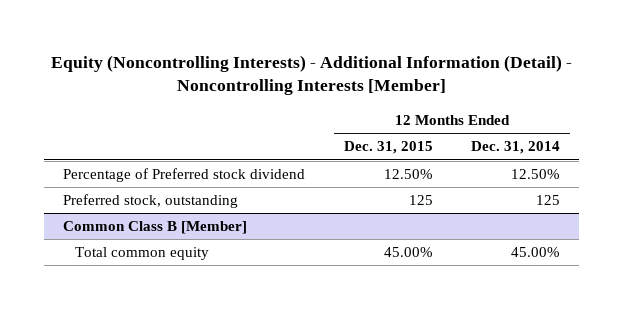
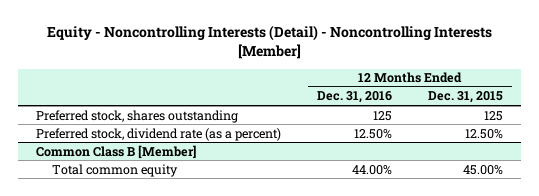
- Equity (Noncontrolling Interests) - Additional Information (Detail) - Noncontrolling Interests [Member]
+ Equity - Noncontrolling Interests (Detail) - Noncontrolling Interests [Member]
- | 12 Months Ended Dec. 31, 2015 | 12 Months Ended Dec. 31, 2014
+ | 12 Months Ended Dec. 31, 2016 | 12 Months Ended Dec. 31, 2015
- Percentage of Preferred stock dividend | 12.50% | 12.50%
- Preferred stock, outstanding | 125 | 125
+ Preferred stock, shares outstanding | 125 | 125
+ Preferred stock, dividend rate (as a percent) | 12.50% | 12.50%

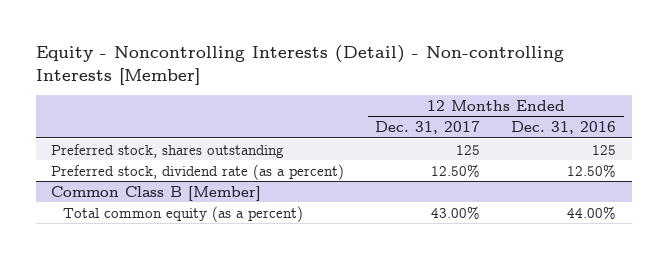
- Equity - Noncontrolling Interests (Detail) - Noncontrolling Interests [Member]
+ Equity - Noncontrolling Interests (Detail) - Non-controlling Interests [Member]
- | 12 Months Ended Dec. 31, 2016 | 12 Months Ended Dec. 31, 2015
+ | 12 Months Ended Dec. 31, 2017 | 12 Months Ended Dec. 31, 2016
@ Common Class B [Member]
- Total common equity | 44.00% | 45.00%
+ Total common equity (as a percent) | 43.00% | 44.00%

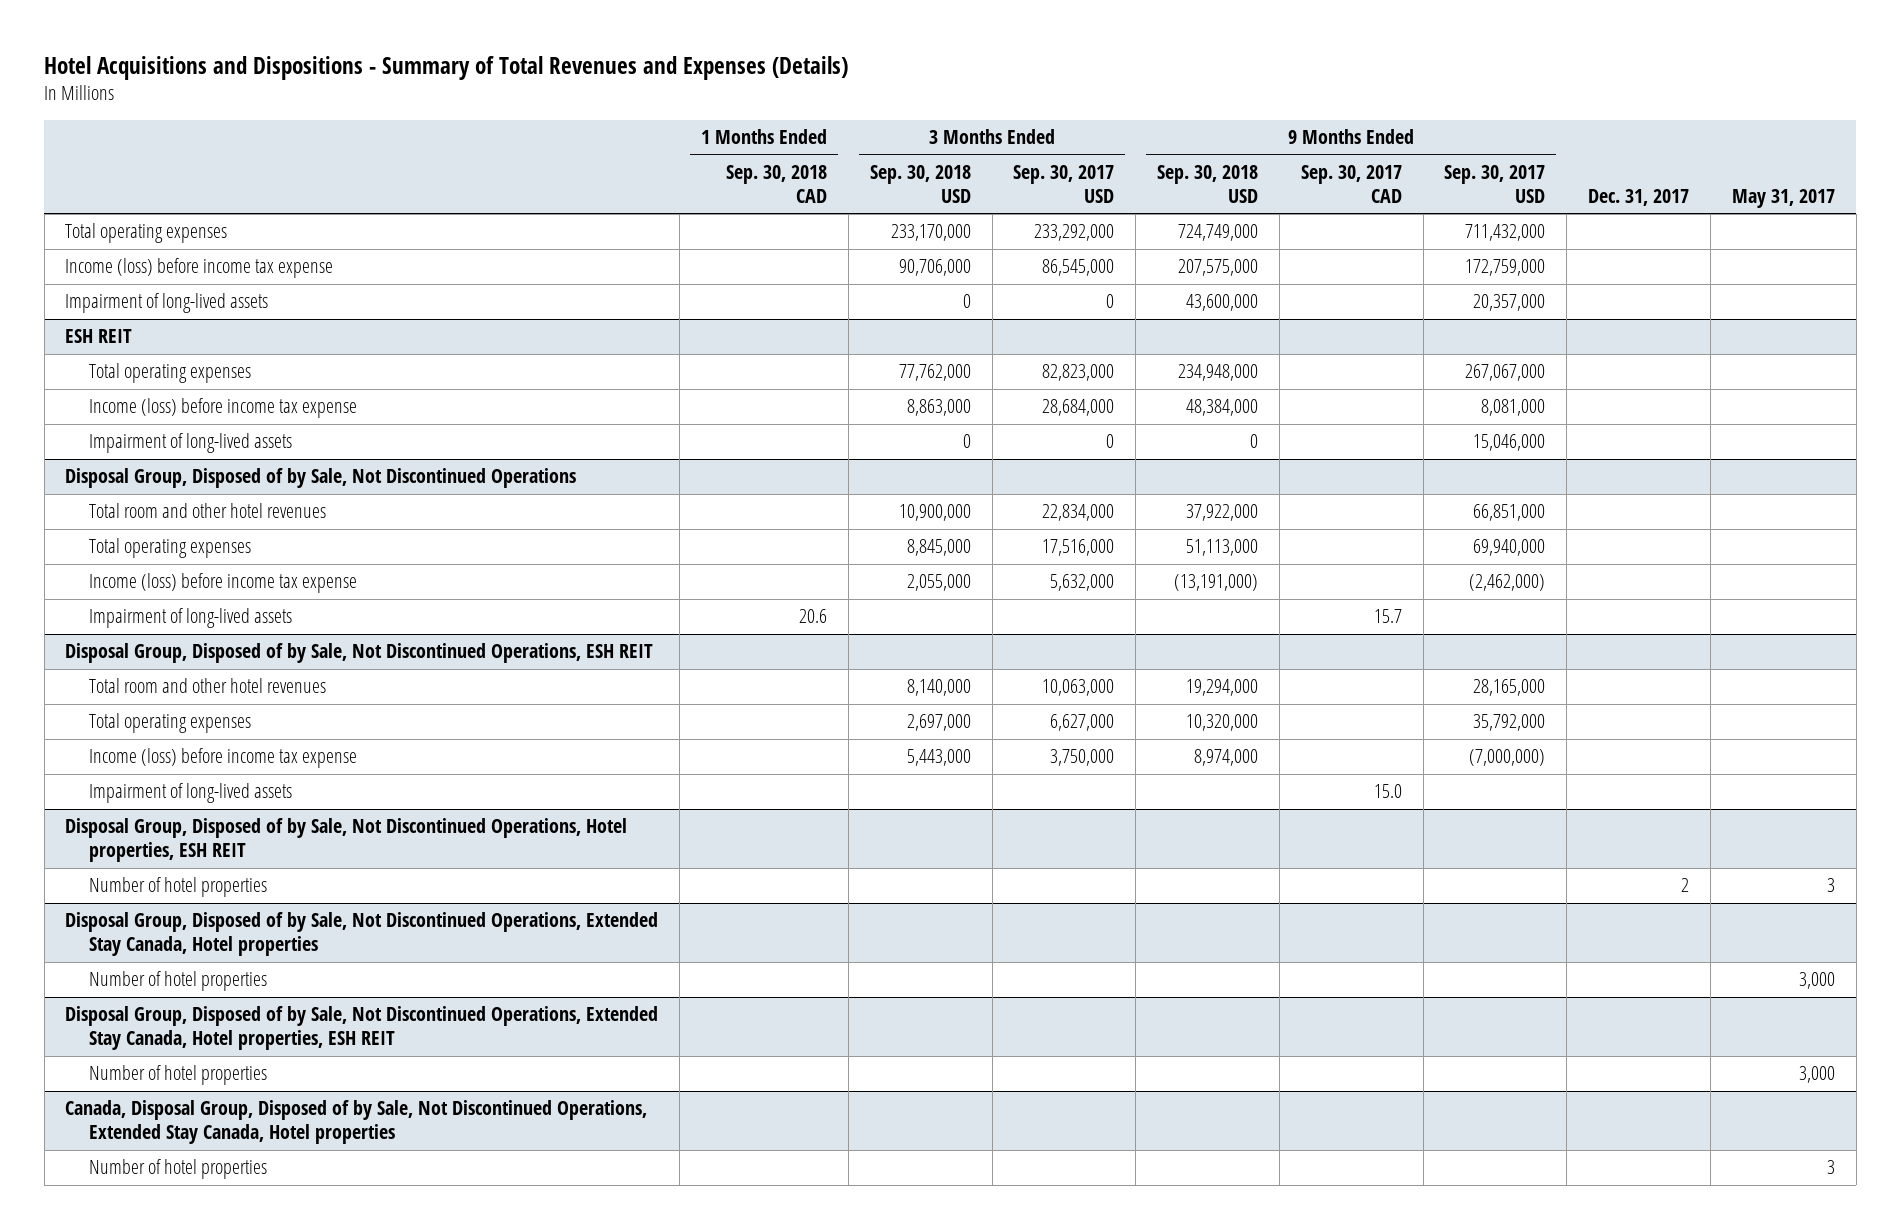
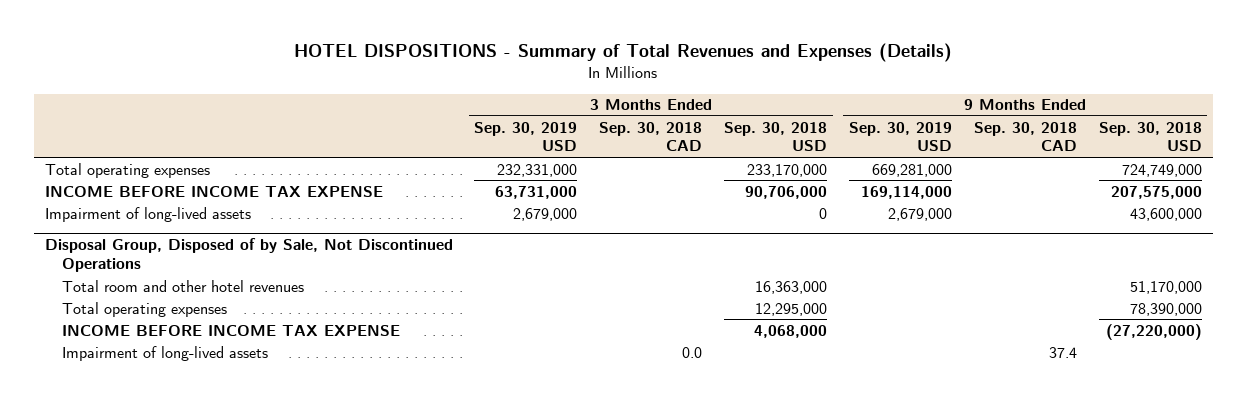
- Hotel Acquisitions and Dispositions - Summary of Total Revenues and Expenses (Details)
+ HOTEL DISPOSITIONS - Summary of Total Revenues and Expenses (Details)
- | 1 Months Ended Sep. 30, 2018 CAD | 3 Months Ended Sep. 30, 2018 USD | 3 Months Ended Sep. 30, 2017 USD | 9 Months Ended Sep. 30, 2018 USD | 9 Months Ended Sep. 30, 2017 CAD | 9 Months Ended Sep. 30, 2017 USD | Dec. 31, 2017 | May 31, 2017
+ | 3 Months Ended Sep. 30, 2019 USD | 3 Months Ended Sep. 30, 2018 CAD | 3 Months Ended Sep. 30, 2018 USD | 9 Months Ended Sep. 30, 2019 USD | 9 Months Ended Sep. 30, 2018 CAD | 9 Months Ended Sep. 30, 2018 USD
- Income (loss) before income tax expense | | 90,706,000 | 86,545,000 | 207,575,000 | | 172,759,000 | |
+ INCOME BEFORE INCOME TAX EXPENSE | 63,731,000 | | 90,706,000 | 169,114,000 | | 207,575,000
- ESH REIT
- Total operating expenses | | 77,762,000 | 82,823,000 | 234,948,000 | | 267,067,000 | |
- Income (loss) before income tax expense | | 8,863,000 | 28,684,000 | 48,384,000 | | 8,081,000 | |
- Impairment of long-lived assets | | 0 | 0 | 0 | | 15,046,000 | |
@ Disposal Group, Disposed of by Sale, Not Discontinued Operations
- Total room and other hotel revenues | | 10,900,000 | 22,834,000 | 37,922,000 | | 66,851,000 | |
- Total operating expenses | | 8,845,000 | 17,516,000 | 51,113,000 | | 69,940,000 | |
- Income (loss) before income tax expense | | 2,055,000 | 5,632,000 | (13,191,000) | | (2,462,000) | |
- Impairment of long-lived assets | 20.6 | | | | 15.7 | | |
- Disposal Group, Disposed of by Sale, Not Discontinued Operations, ESH REIT
- Total room and other hotel revenues | | 8,140,000 | 10,063,000 | 19,294,000 | | 28,165,000 | |
- Total operating expenses | | 2,697,000 | 6,627,000 | 10,320,000 | | 35,792,000 | |
- Income (loss) before income tax expense | | 5,443,000 | 3,750,000 | 8,974,000 | | (7,000,000) | |
@ Disposal Group, Disposed of by Sale, Not Discontinued Operations
+ Total room and other hotel revenues | | | 16,363,000 | | | 51,170,000
+ Total operating expenses | | | 12,295,000 | | | 78,390,000
+ INCOME BEFORE INCOME TAX EXPENSE | | | 4,068,000 | | | (27,220,000)
- Disposal Group, Disposed of by Sale, Not Discontinued Operations, Hotel properties, ESH REIT
- Number of hotel properties | | | | | | | 2 | 3
- Disposal Group, Disposed of by Sale, Not Discontinued Operations, Extended Stay Canada, Hotel properties
- Number of hotel properties | | | | | | | | 3,000
- Disposal Group, Disposed of by Sale, Not Discontinued Operations, Extended Stay Canada, Hotel properties, ESH REIT
- Number of hotel properties | | | | | | | | 3,000
- Canada, Disposal Group, Disposed of by Sale, Not Discontinued Operations, Extended Stay Canada, Hotel properties
- Number of hotel properties | | | | | | | | 3

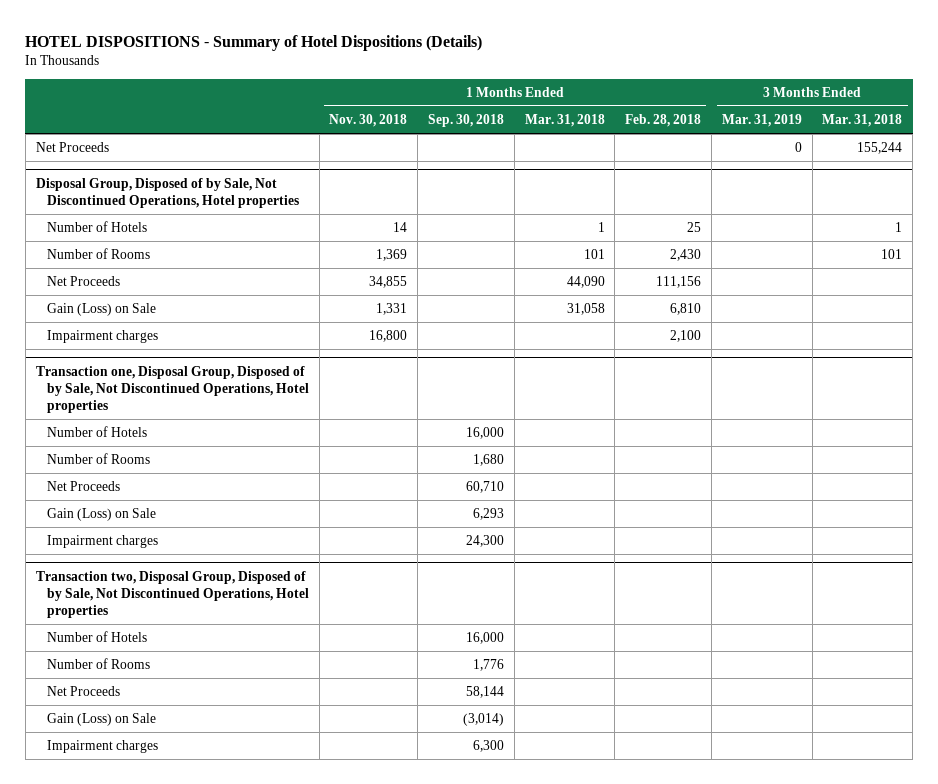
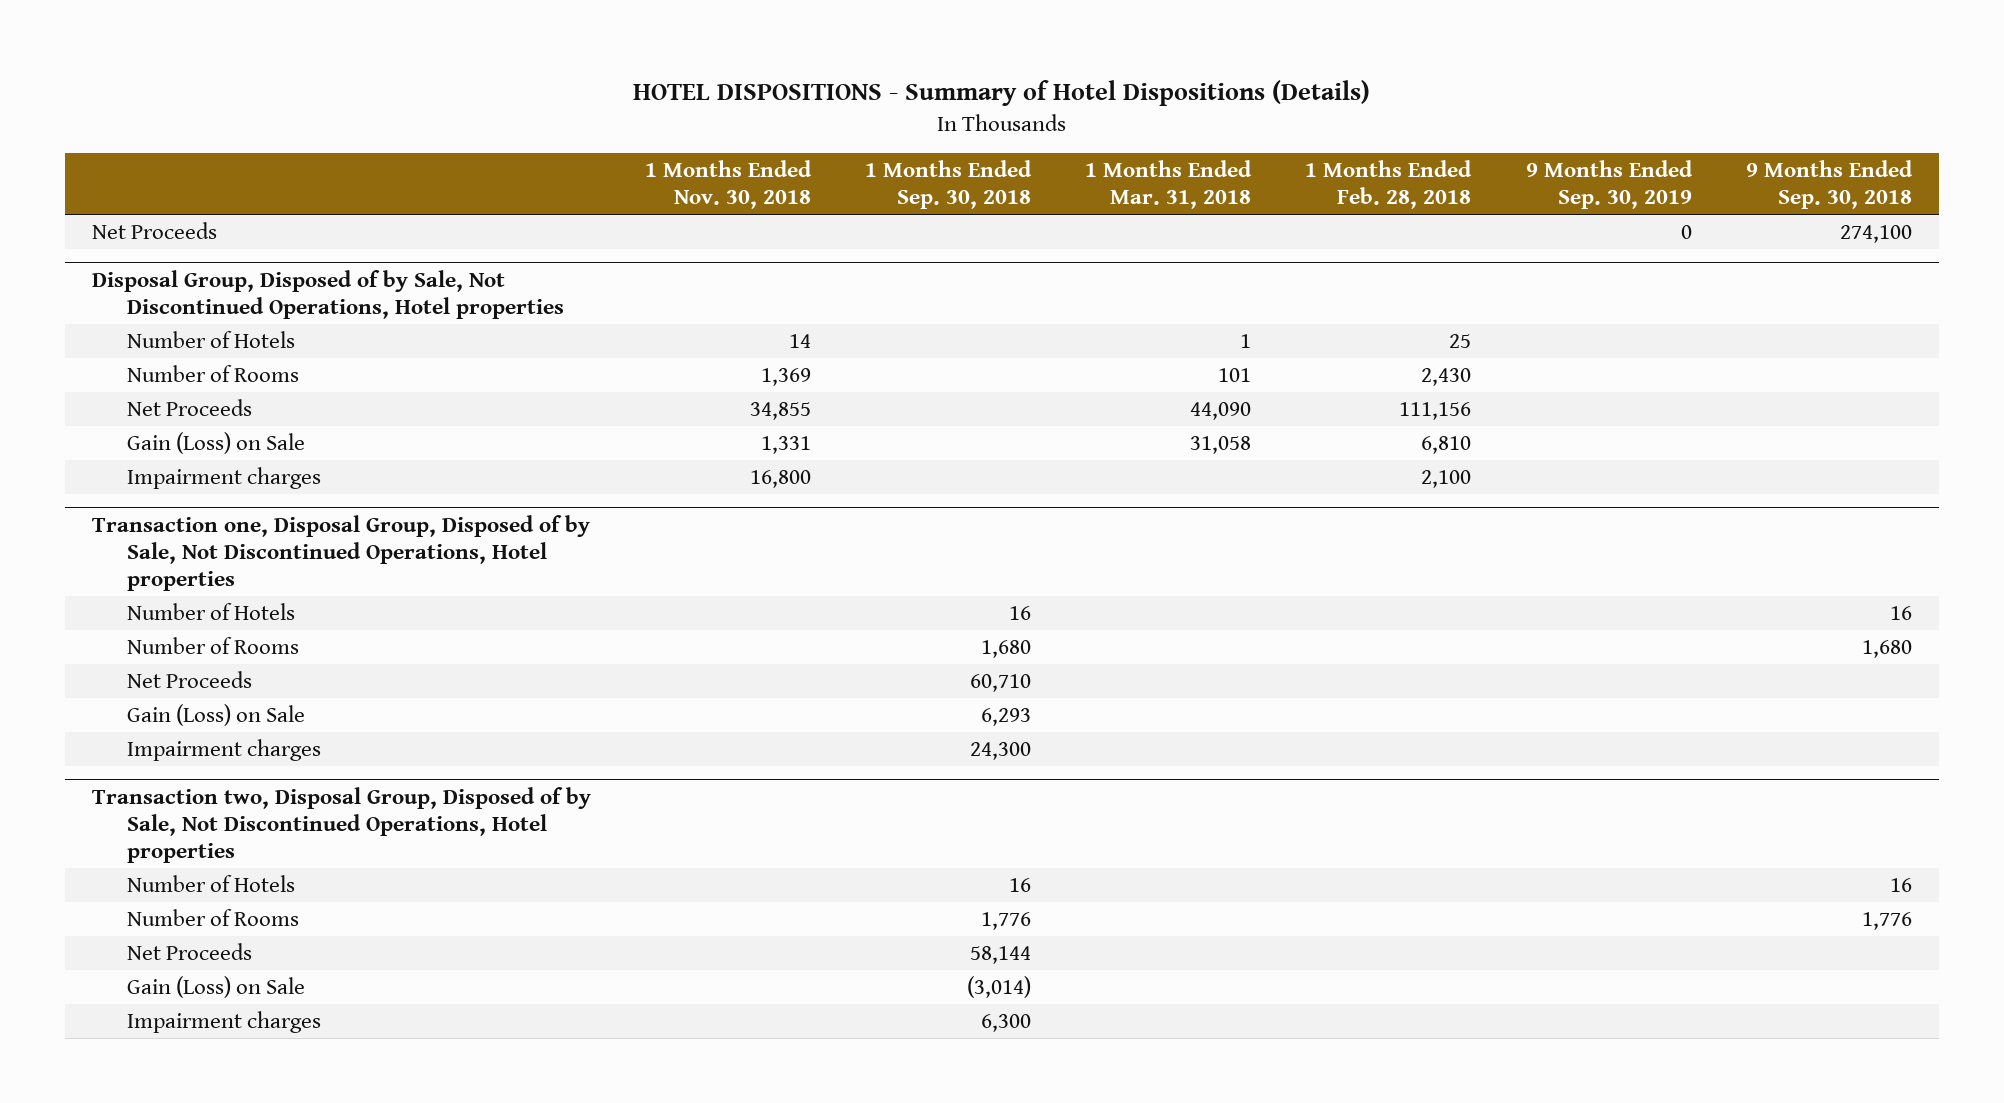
- | 1 Months Ended Nov. 30, 2018 | 1 Months Ended Sep. 30, 2018 | 1 Months Ended Mar. 31, 2018 | 1 Months Ended Feb. 28, 2018 | 3 Months Ended Mar. 31, 2019 | 3 Months Ended Mar. 31, 2018
+ | 1 Months Ended Nov. 30, 2018 | 1 Months Ended Sep. 30, 2018 | 1 Months Ended Mar. 31, 2018 | 1 Months Ended Feb. 28, 2018 | 9 Months Ended Sep. 30, 2019 | 9 Months Ended Sep. 30, 2018
@ Transaction one, Disposal Group, Disposed of by Sale, Not Discontinued Operations, Hotel properties
- Number of Hotels | | 16,000 | | | |
+ Number of Hotels | | 16 | | | | 16
@ Transaction two, Disposal Group, Disposed of by Sale, Not Discontinued Operations, Hotel properties
- Number of Hotels | | 16,000 | | | |
+ Number of Hotels | | 16 | | | | 16

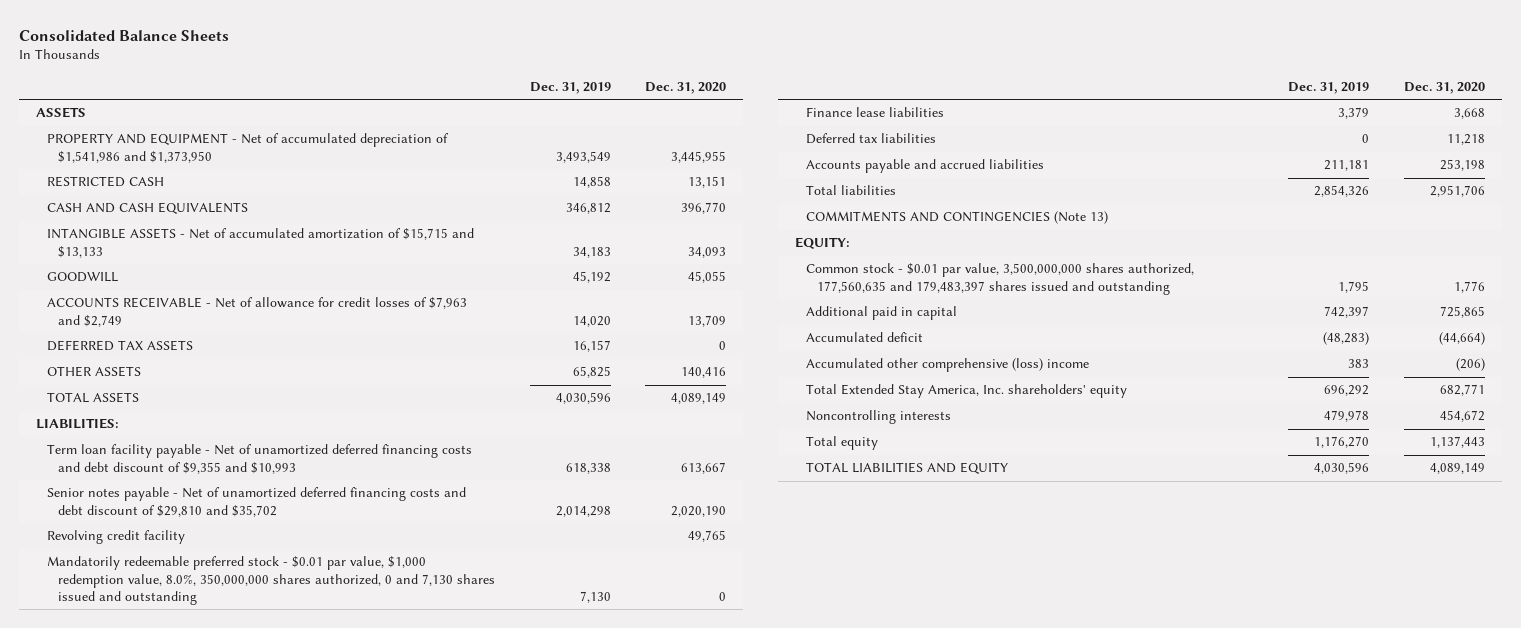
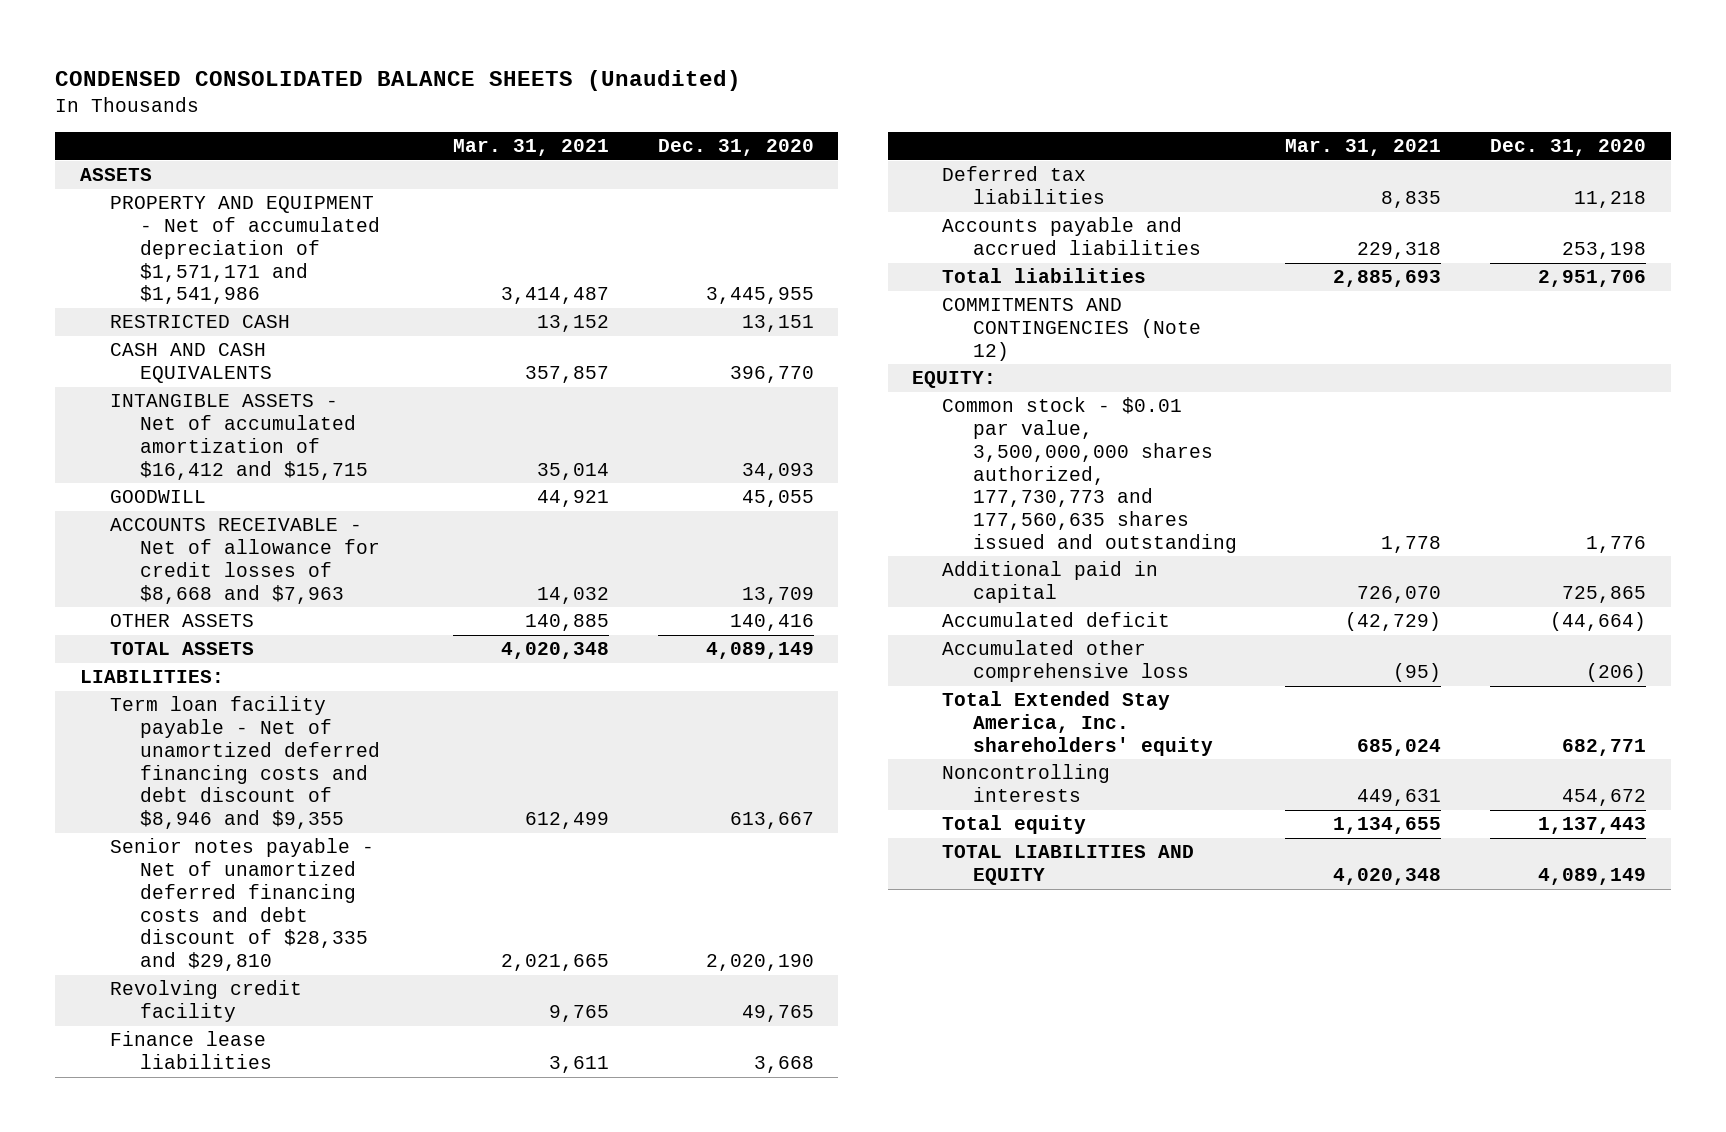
- Consolidated Balance Sheets
+ CONDENSED CONSOLIDATED BALANCE SHEETS (Unaudited)
- | Dec. 31, 2019 | Dec. 31, 2020
+ | Mar. 31, 2021 | Dec. 31, 2020
- PROPERTY AND EQUIPMENT - Net of accumulated depreciation of $1,541,986 and $1,373,950 | 3,493,549 | 3,445,955
+ PROPERTY AND EQUIPMENT - Net of accumulated depreciation of $1,571,171 and $1,541,986 | 3,414,487 | 3,445,955
- INTANGIBLE ASSETS - Net of accumulated amortization of $15,715 and $13,133 | 34,183 | 34,093
+ INTANGIBLE ASSETS - Net of accumulated amortization of $16,412 and $15,715 | 35,014 | 34,093
- ACCOUNTS RECEIVABLE - Net of allowance for credit losses of $7,963 and $2,749 | 14,020 | 13,709
- DEFERRED TAX ASSETS | 16,157 | 0
+ ACCOUNTS RECEIVABLE - Net of allowance for credit losses of $8,668 and $7,963 | 14,032 | 13,709
- Term loan facility payable - Net of unamortized deferred financing costs and debt discount of $9,355 and $10,993 | 618,338 | 613,667
- Senior notes payable - Net of unamortized deferred financing costs and debt discount of $29,810 and $35,702 | 2,014,298 | 2,020,190
+ Term loan facility payable - Net of unamortized deferred financing costs and debt discount of $8,946 and $9,355 | 612,499 | 613,667
+ Senior notes payable - Net of unamortized deferred financing costs and debt discount of $28,335 and $29,810 | 2,021,665 | 2,020,190
- Mandatorily redeemable preferred stock - $0.01 par value, $1,000 redemption value, 8.0%, 350,000,000 shares authorized, 0 and 7,130 shares issued and outstanding | 7,130 | 0
- COMMITMENTS AND CONTINGENCIES (Note 13)
+ COMMITMENTS AND CONTINGENCIES (Note 12)
- Common stock - $0.01 par value, 3,500,000,000 shares authorized, 177,560,635 and 179,483,397 shares issued and outstanding | 1,795 | 1,776
+ Common stock - $0.01 par value, 3,500,000,000 shares authorized, 177,730,773 and 177,560,635 shares issued and outstanding | 1,778 | 1,776
- Accumulated other comprehensive (loss) income | 383 | (206)
+ Accumulated other comprehensive loss | (95) | (206)

